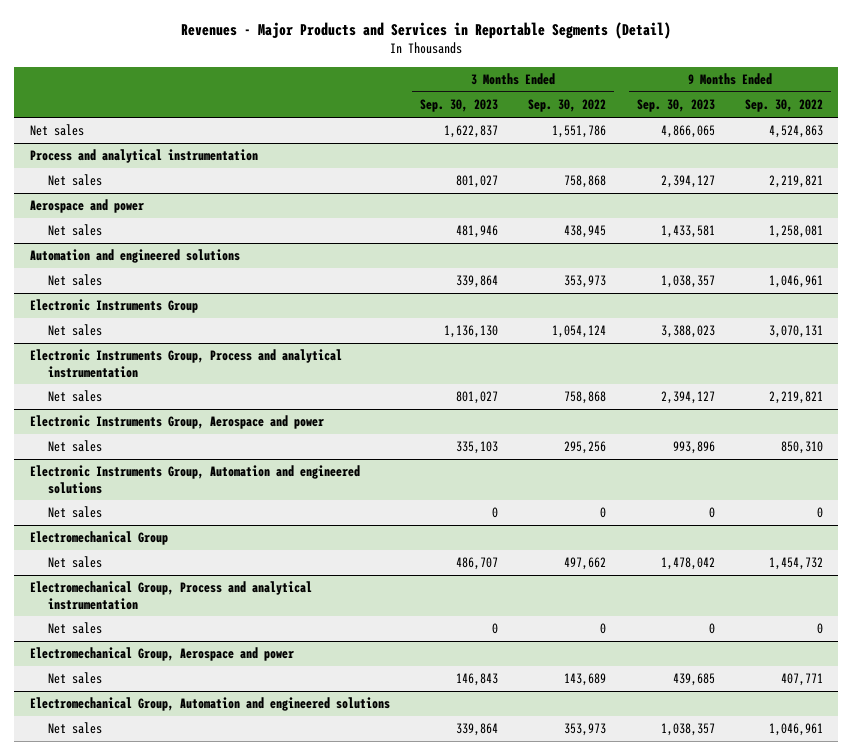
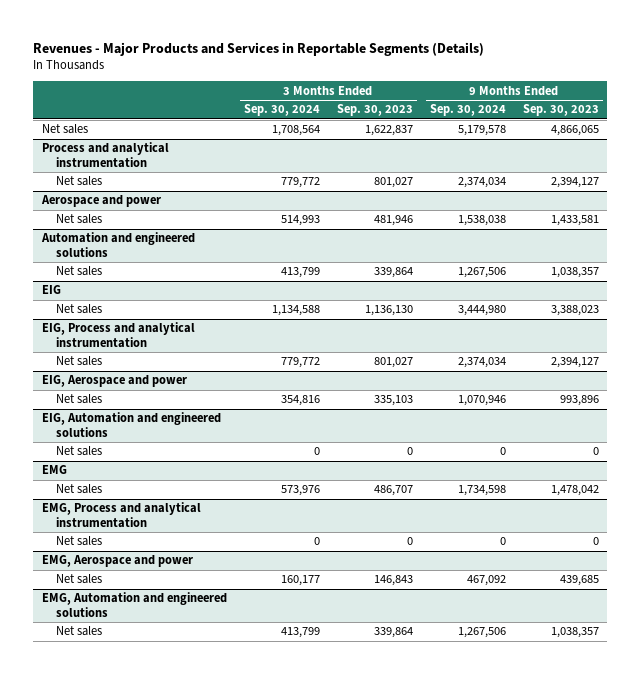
- Revenues - Major Products and Services in Reportable Segments (Detail)
+ Revenues - Major Products and Services in Reportable Segments (Details)
- | 3 Months Ended Sep. 30, 2023 | 3 Months Ended Sep. 30, 2022 | 9 Months Ended Sep. 30, 2023 | 9 Months Ended Sep. 30, 2022
+ | 3 Months Ended Sep. 30, 2024 | 3 Months Ended Sep. 30, 2023 | 9 Months Ended Sep. 30, 2024 | 9 Months Ended Sep. 30, 2023
- Electronic Instruments Group
+ EIG
- Electronic Instruments Group, Process and analytical instrumentation
+ EIG, Process and analytical instrumentation
- Electronic Instruments Group, Aerospace and power
+ EIG, Aerospace and power
- Electronic Instruments Group, Automation and engineered solutions
+ EIG, Automation and engineered solutions
- Electromechanical Group
+ EMG
- Electromechanical Group, Process and analytical instrumentation
+ EMG, Process and analytical instrumentation
- Electromechanical Group, Aerospace and power
+ EMG, Aerospace and power
- Electromechanical Group, Automation and engineered solutions
+ EMG, Automation and engineered solutions

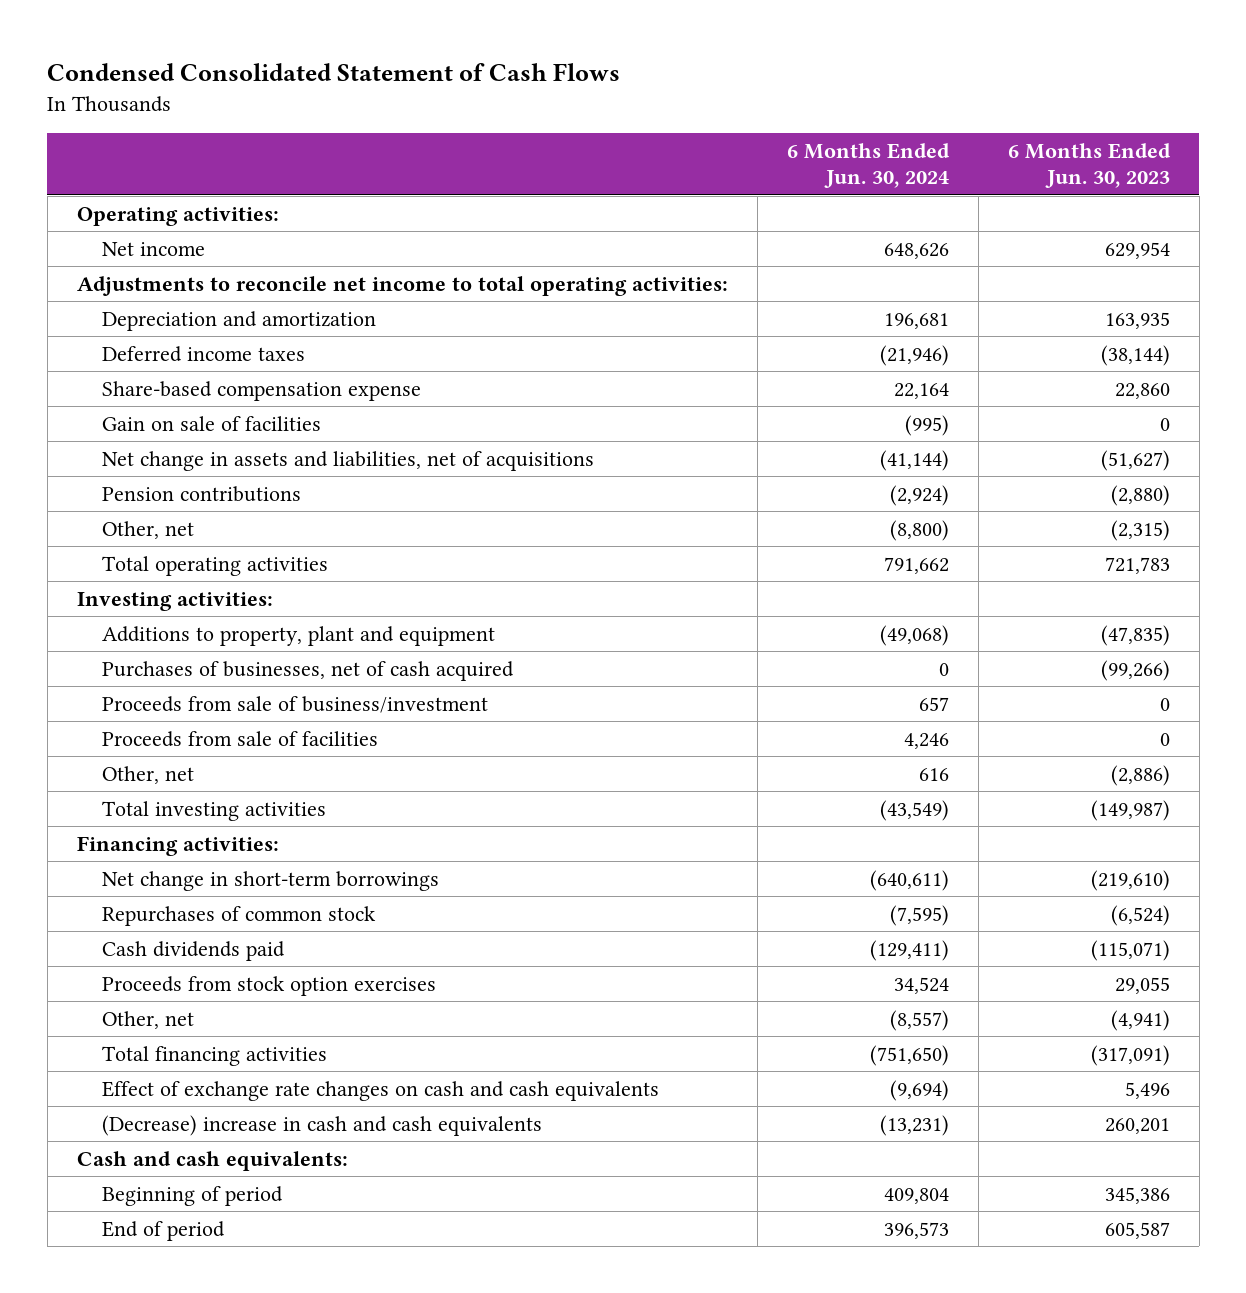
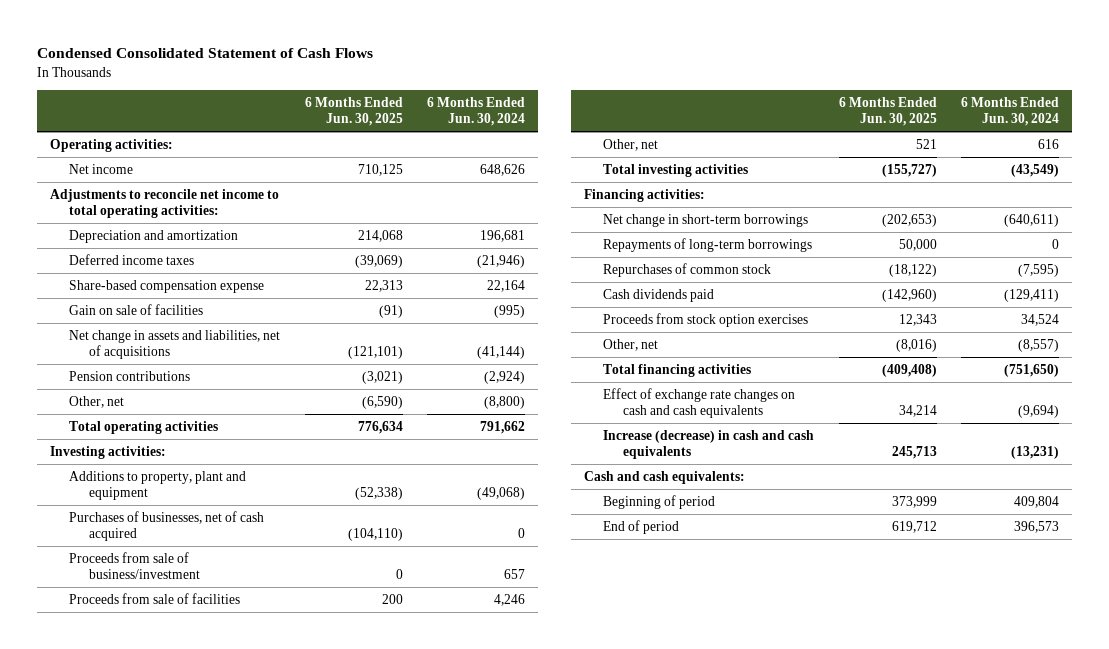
- | 6 Months Ended Jun. 30, 2024 | 6 Months Ended Jun. 30, 2023
+ | 6 Months Ended Jun. 30, 2025 | 6 Months Ended Jun. 30, 2024
+ Repayments of long-term borrowings | 50,000 | 0
- (Decrease) increase in cash and cash equivalents | (13,231) | 260,201
+ Increase (decrease) in cash and cash equivalents | 245,713 | (13,231)

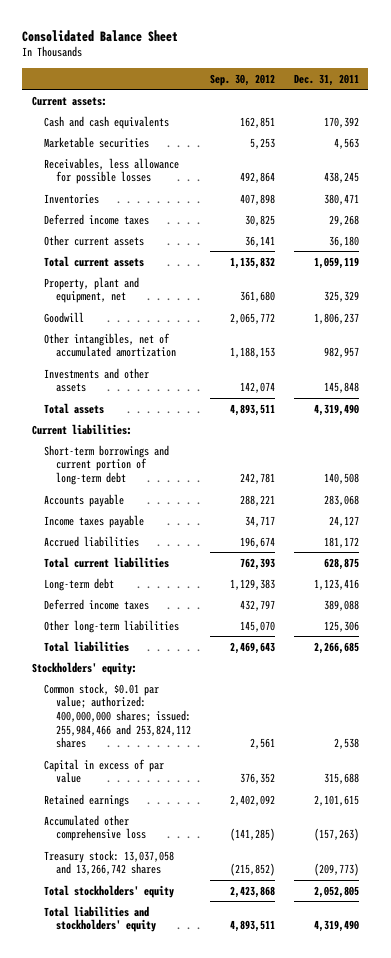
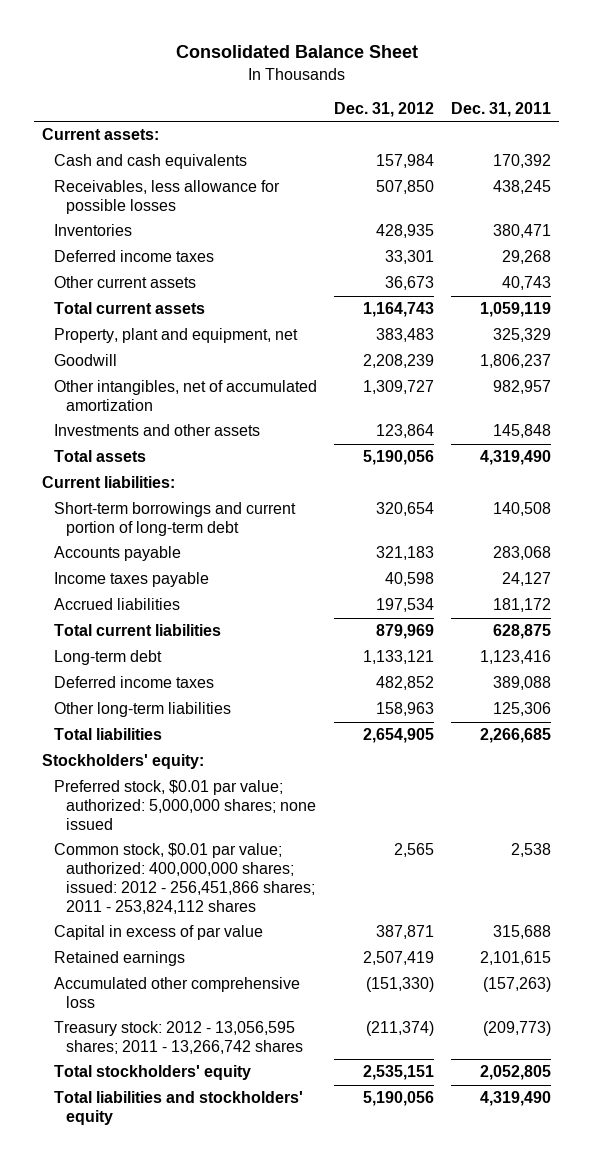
- | Sep. 30, 2012 | Dec. 31, 2011
+ | Dec. 31, 2012 | Dec. 31, 2011
- Marketable securities | 5,253 | 4,563
- Other current assets | 36,141 | 36,180
+ Other current assets | 36,673 | 40,743
- Common stock, $0.01 par value; authorized: 400,000,000 shares; issued: 255,984,466 and 253,824,112 shares | 2,561 | 2,538
+ Preferred stock, $0.01 par value; authorized: 5,000,000 shares; none issued
+ Common stock, $0.01 par value; authorized: 400,000,000 shares; issued: 2012 - 256,451,866 shares; 2011 - 253,824,112 shares | 2,565 | 2,538
- Treasury stock: 13,037,058 and 13,266,742 shares | (215,852) | (209,773)
+ Treasury stock: 2012 - 13,056,595 shares; 2011 - 13,266,742 shares | (211,374) | (209,773)

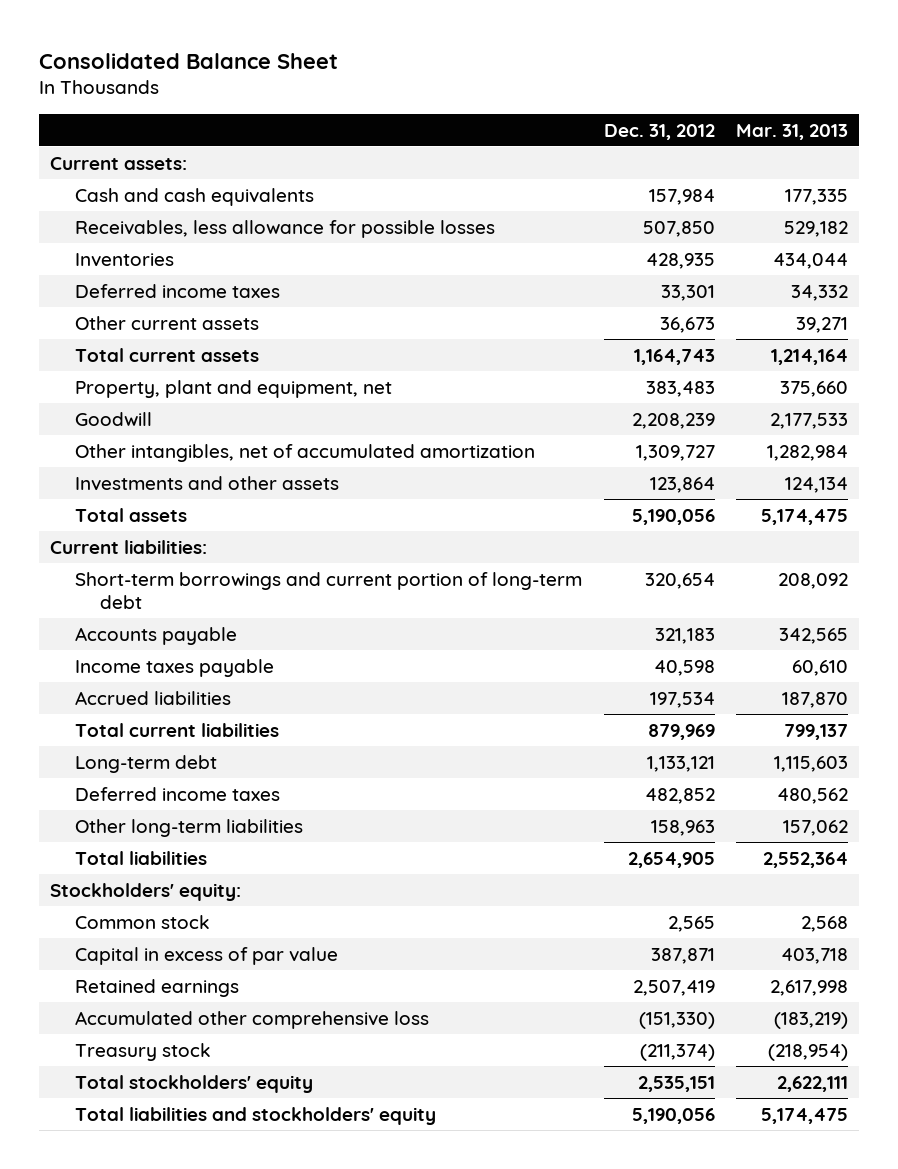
- | Dec. 31, 2012 | Dec. 31, 2011
+ | Dec. 31, 2012 | Mar. 31, 2013
- Preferred stock, $0.01 par value; authorized: 5,000,000 shares; none issued
- Common stock, $0.01 par value; authorized: 400,000,000 shares; issued: 2012 - 256,451,866 shares; 2011 - 253,824,112 shares | 2,565 | 2,538
+ Common stock | 2,565 | 2,568
- Treasury stock: 2012 - 13,056,595 shares; 2011 - 13,266,742 shares | (211,374) | (209,773)
+ Treasury stock | (211,374) | (218,954)

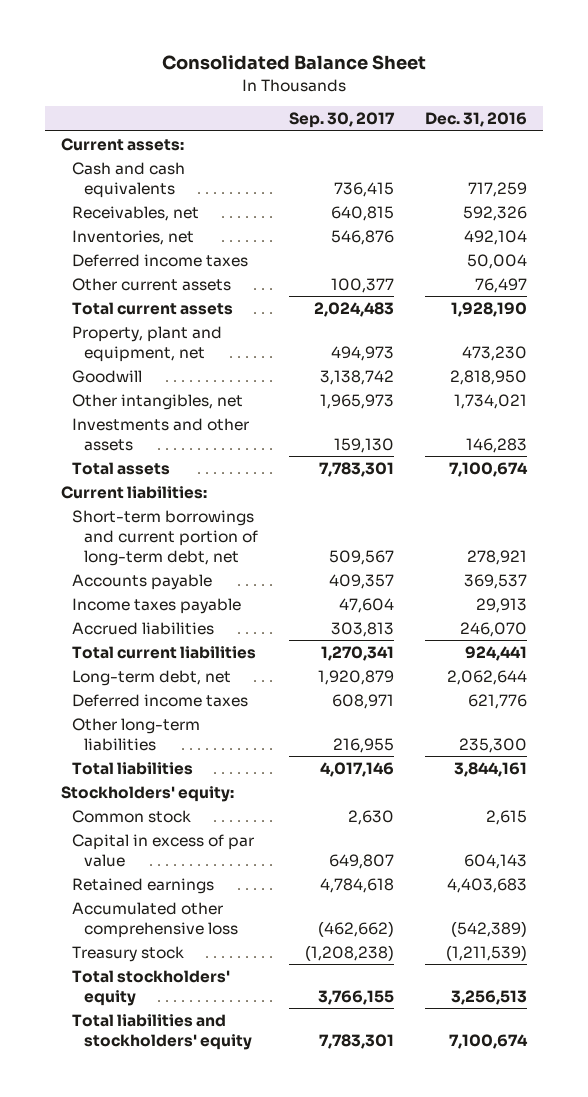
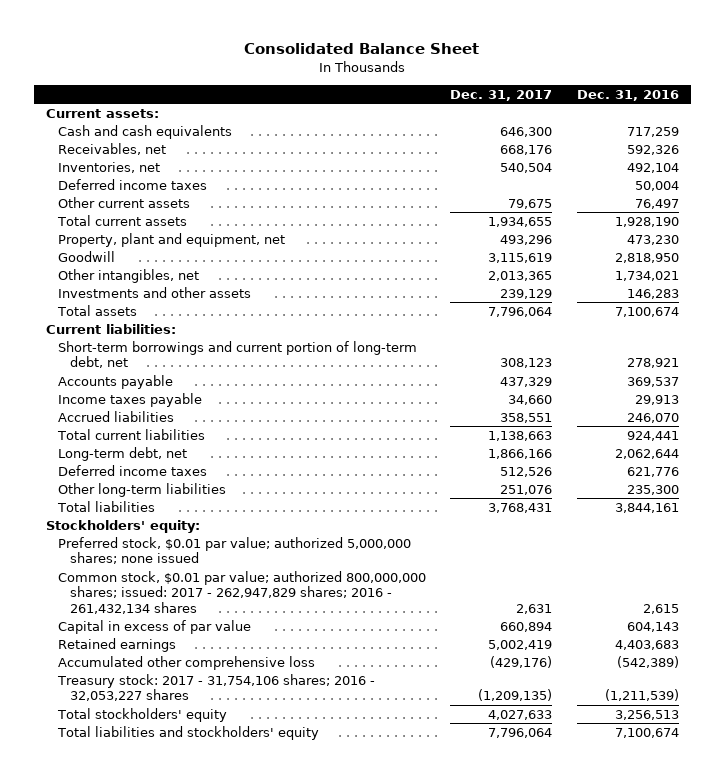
- | Sep. 30, 2017 | Dec. 31, 2016
+ | Dec. 31, 2017 | Dec. 31, 2016
- Common stock | 2,630 | 2,615
+ Preferred stock, $0.01 par value; authorized 5,000,000 shares; none issued
+ Common stock, $0.01 par value; authorized 800,000,000 shares; issued: 2017 - 262,947,829 shares; 2016 - 261,432,134 shares | 2,631 | 2,615
- Treasury stock | (1,208,238) | (1,211,539)
+ Treasury stock: 2017 - 31,754,106 shares; 2016 - 32,053,227 shares | (1,209,135) | (1,211,539)

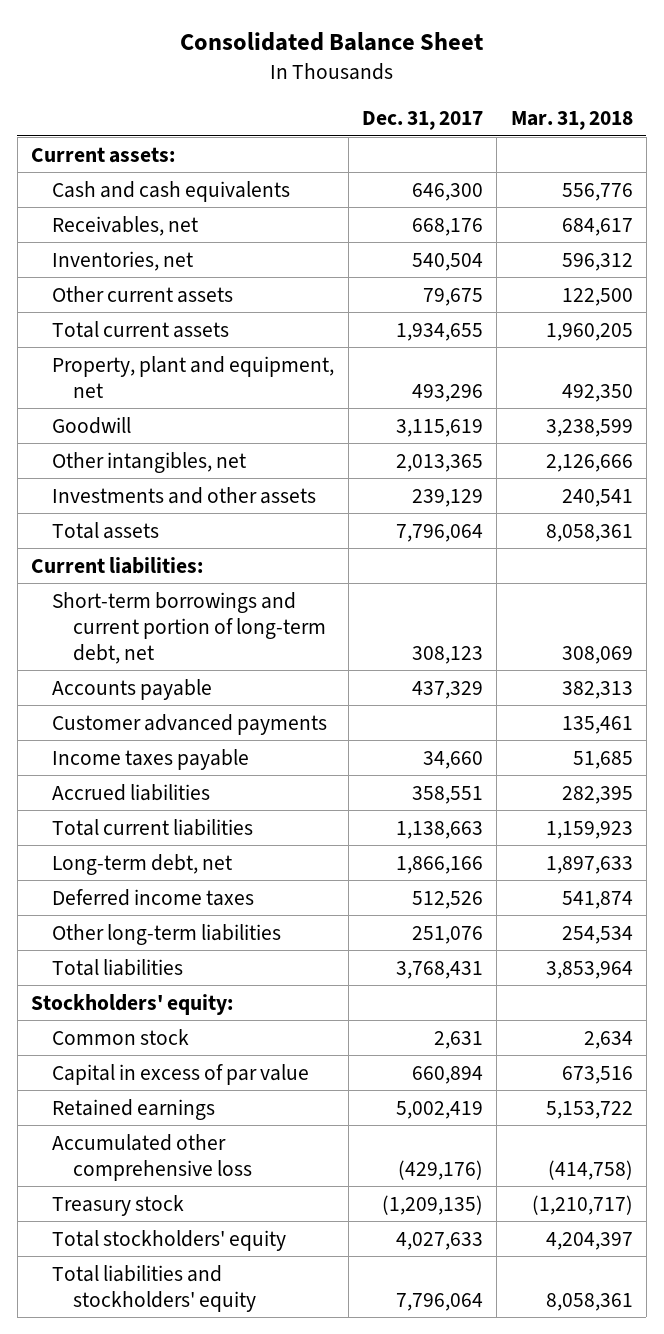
- | Dec. 31, 2017 | Dec. 31, 2016
+ | Dec. 31, 2017 | Mar. 31, 2018
- Deferred income taxes | | 50,004
+ Customer advanced payments | | 135,461
- Preferred stock, $0.01 par value; authorized 5,000,000 shares; none issued
- Common stock, $0.01 par value; authorized 800,000,000 shares; issued: 2017 - 262,947,829 shares; 2016 - 261,432,134 shares | 2,631 | 2,615
+ Common stock | 2,631 | 2,634
- Treasury stock: 2017 - 31,754,106 shares; 2016 - 32,053,227 shares | (1,209,135) | (1,211,539)
+ Treasury stock | (1,209,135) | (1,210,717)

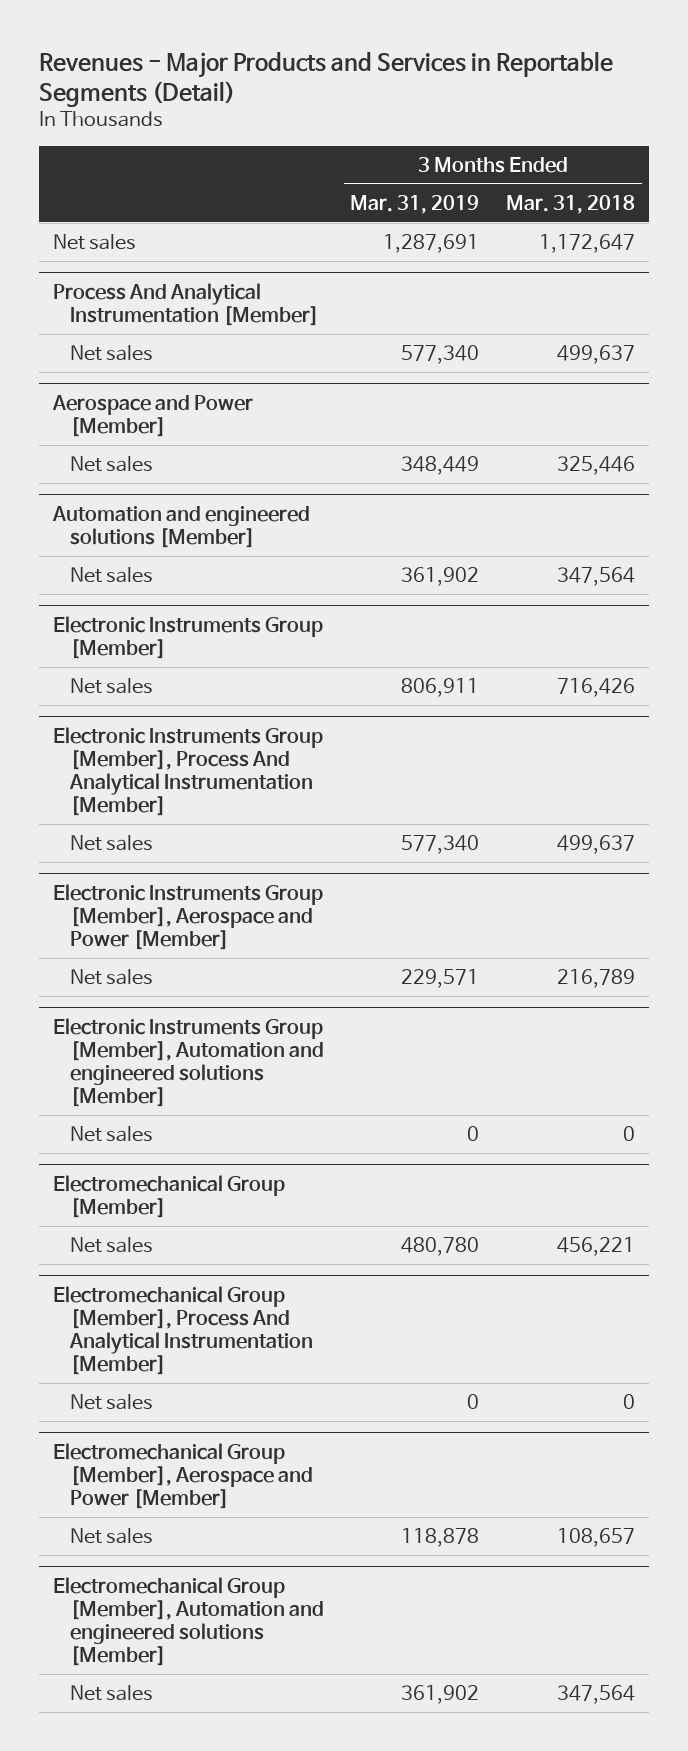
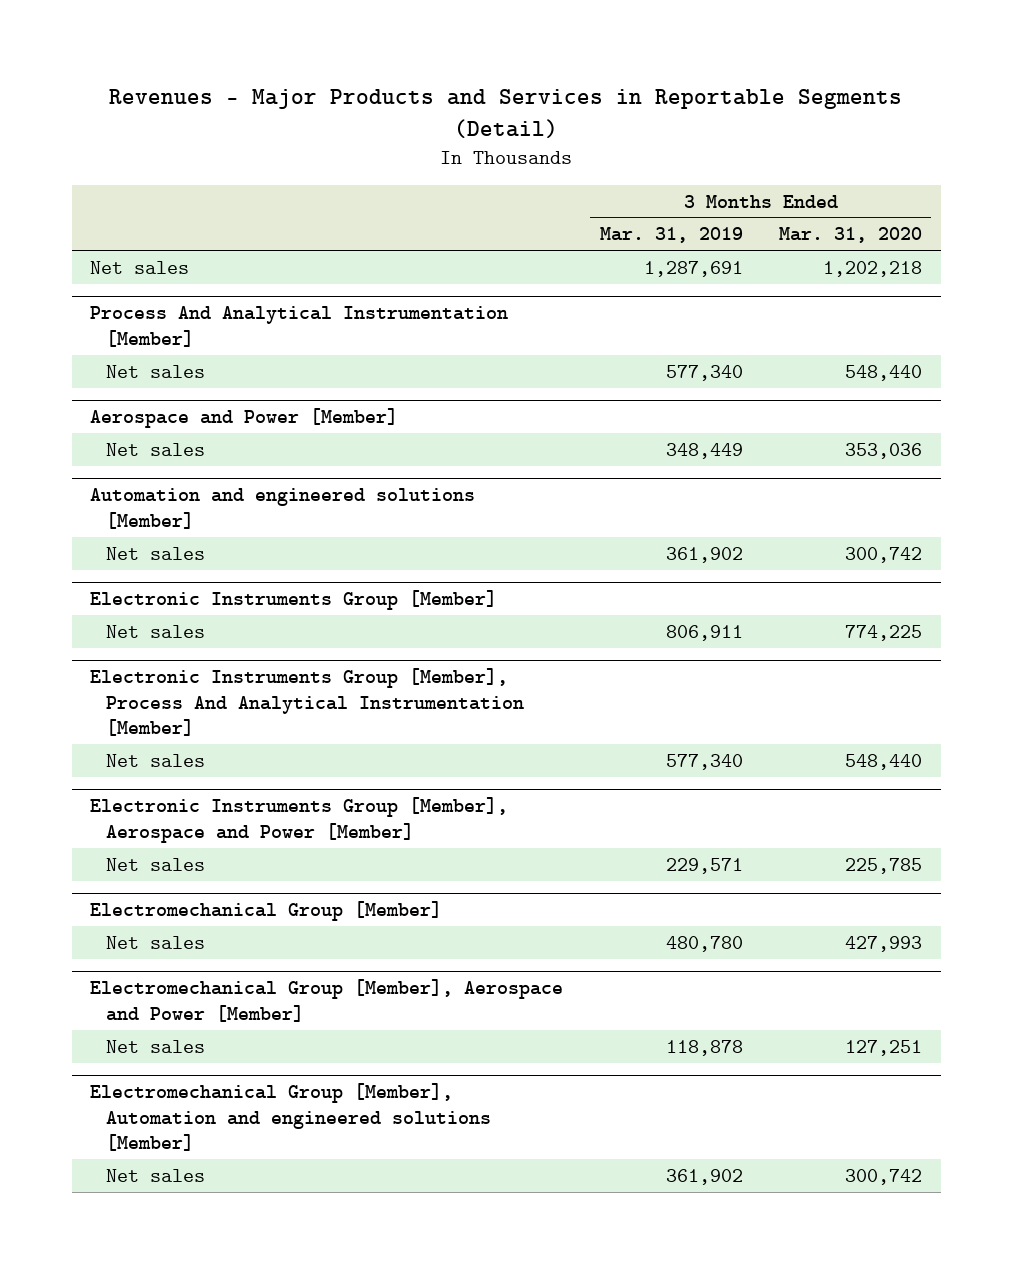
- | 3 Months Ended Mar. 31, 2019 | 3 Months Ended Mar. 31, 2018
+ | 3 Months Ended Mar. 31, 2019 | 3 Months Ended Mar. 31, 2020
- Electronic Instruments Group [Member], Automation and engineered solutions [Member]
- Net sales | 0 | 0
- Electromechanical Group [Member], Process And Analytical Instrumentation [Member]
- Net sales | 0 | 0

